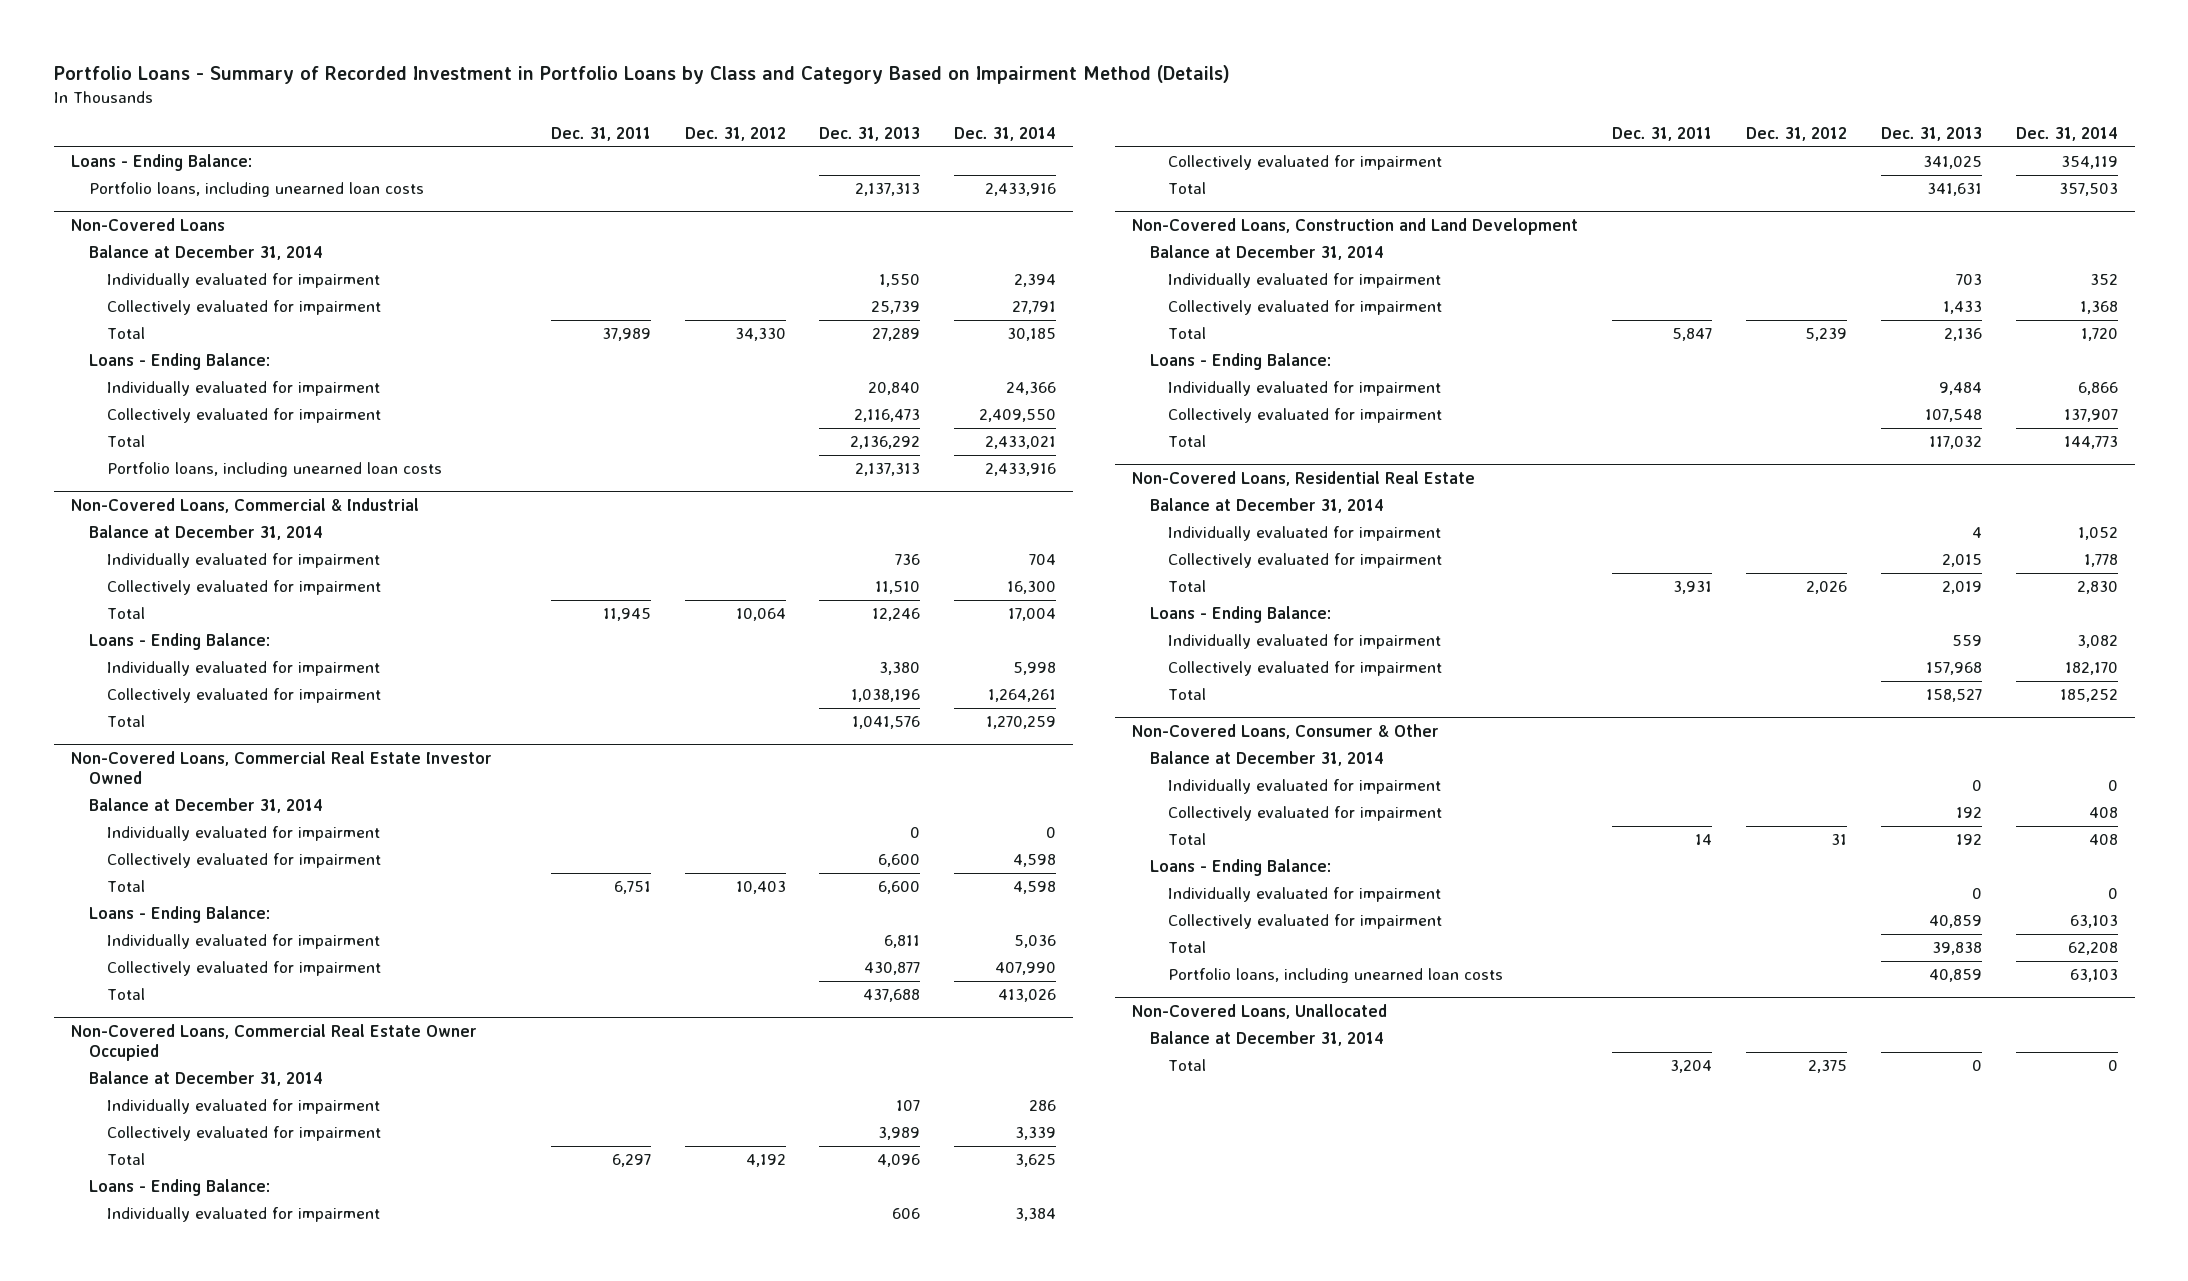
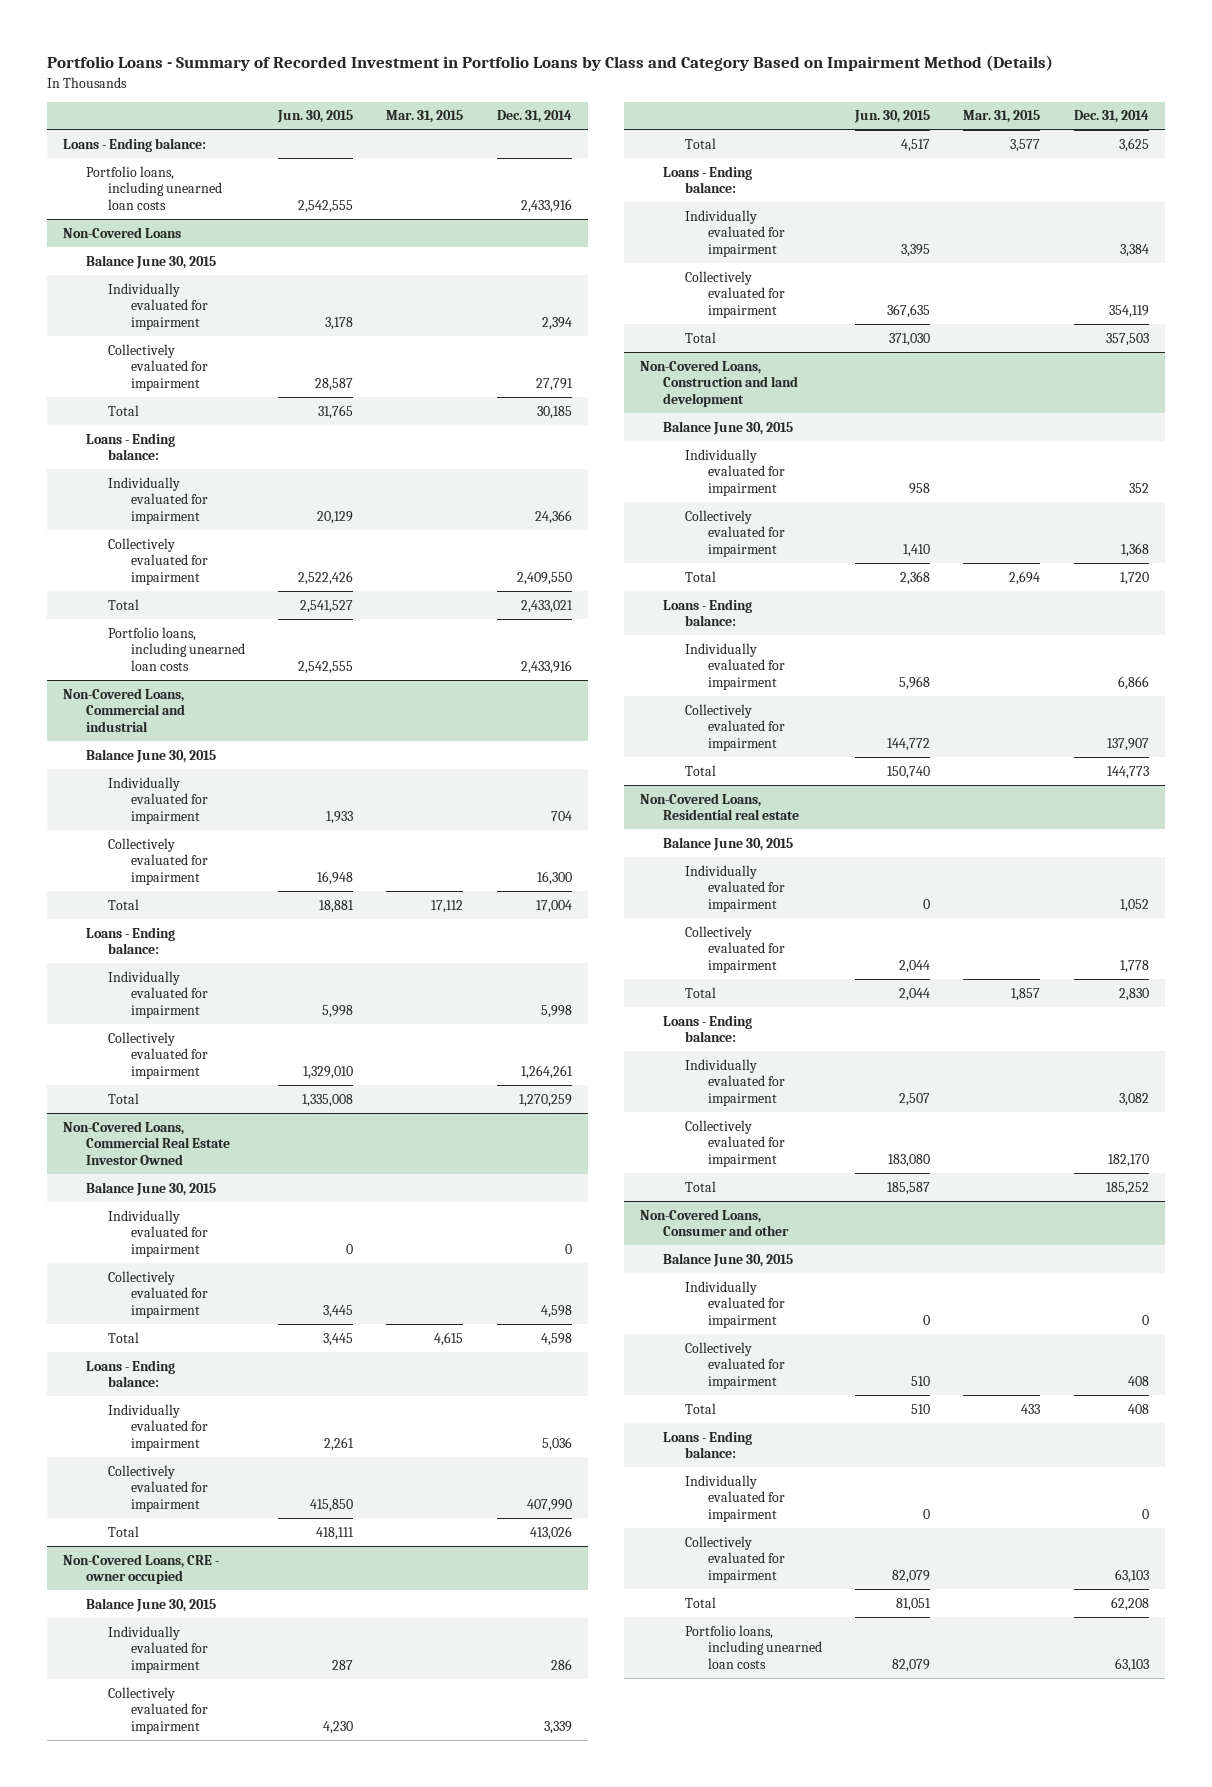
- | Dec. 31, 2011 | Dec. 31, 2012 | Dec. 31, 2013 | Dec. 31, 2014
+ | Jun. 30, 2015 | Mar. 31, 2015 | Dec. 31, 2014
- Loans - Ending Balance:
+ Loans - Ending balance:
@ Non-Covered Loans
- Balance at December 31, 2014
+ Balance June 30, 2015
- Loans - Ending Balance:
+ Loans - Ending balance:
- Non-Covered Loans, Commercial & Industrial
- Balance at December 31, 2014
+ Non-Covered Loans, Commercial and industrial
+ Balance June 30, 2015
- Loans - Ending Balance:
+ Loans - Ending balance:
@ Non-Covered Loans, Commercial Real Estate Investor Owned
- Balance at December 31, 2014
+ Balance June 30, 2015
- Loans - Ending Balance:
+ Loans - Ending balance:
- Non-Covered Loans, Commercial Real Estate Owner Occupied
- Balance at December 31, 2014
+ Non-Covered Loans, CRE - owner occupied
+ Balance June 30, 2015
- Loans - Ending Balance:
+ Loans - Ending balance:
- Non-Covered Loans, Construction and Land Development
- Balance at December 31, 2014
+ Non-Covered Loans, Construction and land development
+ Balance June 30, 2015
- Loans - Ending Balance:
+ Loans - Ending balance:
- Non-Covered Loans, Residential Real Estate
- Balance at December 31, 2014
+ Non-Covered Loans, Residential real estate
+ Balance June 30, 2015
- Loans - Ending Balance:
+ Loans - Ending balance:
- Non-Covered Loans, Consumer & Other
- Balance at December 31, 2014
+ Non-Covered Loans, Consumer and other
+ Balance June 30, 2015
- Loans - Ending Balance:
+ Loans - Ending balance:
- Non-Covered Loans, Unallocated
- Balance at December 31, 2014
- Total | 3,204 | 2,375 | 0 | 0

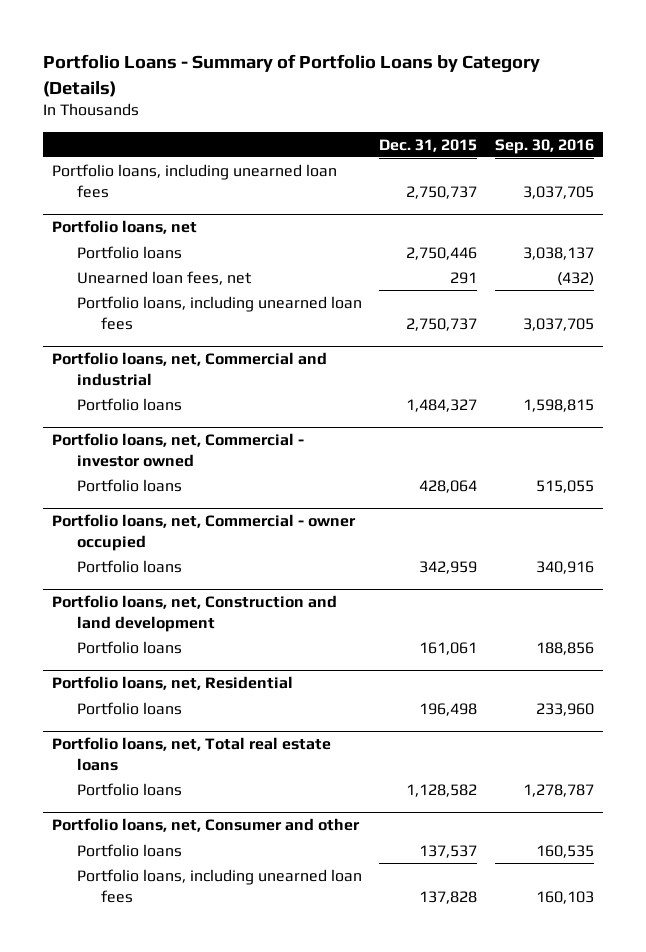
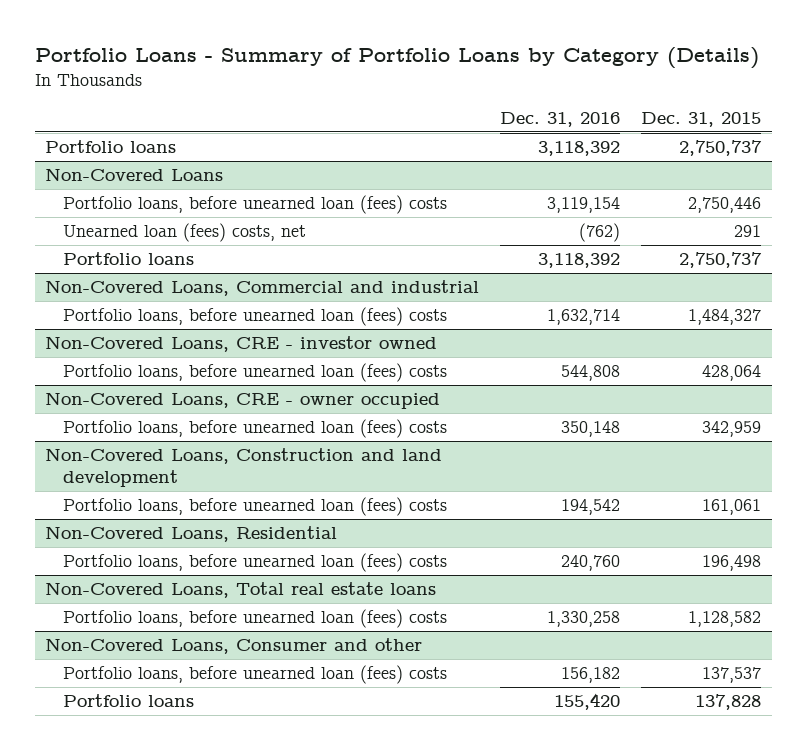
- | Dec. 31, 2015 | Sep. 30, 2016
+ | Dec. 31, 2016 | Dec. 31, 2015
- Portfolio loans, including unearned loan fees | 2,750,737 | 3,037,705
- Portfolio loans, net
- Portfolio loans | 2,750,446 | 3,038,137
- Unearned loan fees, net | 291 | (432)
- Portfolio loans, including unearned loan fees | 2,750,737 | 3,037,705
- Portfolio loans, net, Commercial and industrial
- Portfolio loans | 1,484,327 | 1,598,815
- Portfolio loans, net, Commercial - investor owned
- Portfolio loans | 428,064 | 515,055
- Portfolio loans, net, Commercial - owner occupied
- Portfolio loans | 342,959 | 340,916
- Portfolio loans, net, Construction and land development
- Portfolio loans | 161,061 | 188,856
- Portfolio loans, net, Residential
- Portfolio loans | 196,498 | 233,960
- Portfolio loans, net, Total real estate loans
- Portfolio loans | 1,128,582 | 1,278,787
- Portfolio loans, net, Consumer and other
- Portfolio loans | 137,537 | 160,535
- Portfolio loans, including unearned loan fees | 137,828 | 160,103
+ Portfolio loans | 3,118,392 | 2,750,737
+ Non-Covered Loans
+ Portfolio loans, before unearned loan (fees) costs | 3,119,154 | 2,750,446
+ Unearned loan (fees) costs, net | (762) | 291
+ Portfolio loans | 3,118,392 | 2,750,737
+ Non-Covered Loans, Commercial and industrial
+ Portfolio loans, before unearned loan (fees) costs | 1,632,714 | 1,484,327
+ Non-Covered Loans, CRE - investor owned
+ Portfolio loans, before unearned loan (fees) costs | 544,808 | 428,064
+ Non-Covered Loans, CRE - owner occupied
+ Portfolio loans, before unearned loan (fees) costs | 350,148 | 342,959
+ Non-Covered Loans, Construction and land development
+ Portfolio loans, before unearned loan (fees) costs | 194,542 | 161,061
+ Non-Covered Loans, Residential
+ Portfolio loans, before unearned loan (fees) costs | 240,760 | 196,498
+ Non-Covered Loans, Total real estate loans
+ Portfolio loans, before unearned loan (fees) costs | 1,330,258 | 1,128,582
+ Non-Covered Loans, Consumer and other
+ Portfolio loans, before unearned loan (fees) costs | 156,182 | 137,537
+ Portfolio loans | 155,420 | 137,828

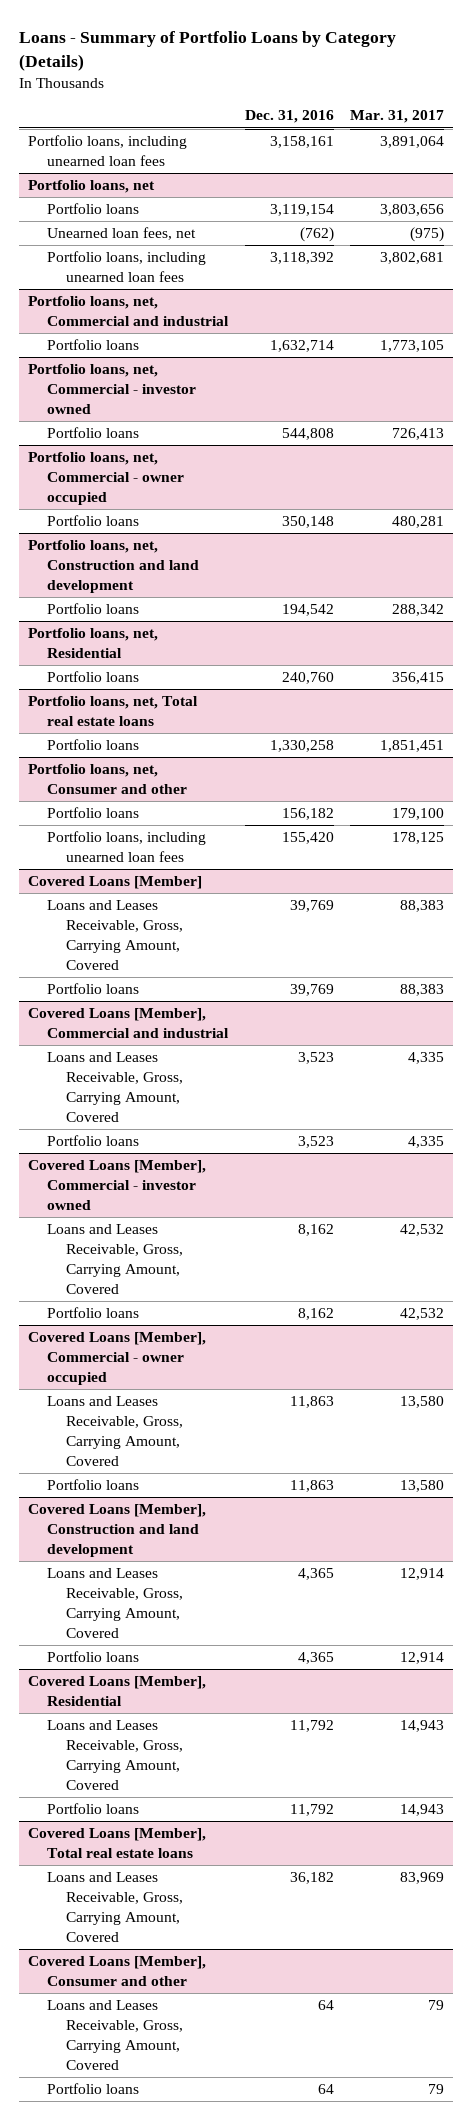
- Portfolio Loans - Summary of Portfolio Loans by Category (Details)
+ Loans - Summary of Portfolio Loans by Category (Details)
- | Dec. 31, 2016 | Dec. 31, 2015
+ | Dec. 31, 2016 | Mar. 31, 2017
- Portfolio loans | 3,118,392 | 2,750,737
- Non-Covered Loans
- Portfolio loans, before unearned loan (fees) costs | 3,119,154 | 2,750,446
- Unearned loan (fees) costs, net | (762) | 291
- Portfolio loans | 3,118,392 | 2,750,737
- Non-Covered Loans, Commercial and industrial
- Portfolio loans, before unearned loan (fees) costs | 1,632,714 | 1,484,327
- Non-Covered Loans, CRE - investor owned
- Portfolio loans, before unearned loan (fees) costs | 544,808 | 428,064
- Non-Covered Loans, CRE - owner occupied
- Portfolio loans, before unearned loan (fees) costs | 350,148 | 342,959
- Non-Covered Loans, Construction and land development
- Portfolio loans, before unearned loan (fees) costs | 194,542 | 161,061
- Non-Covered Loans, Residential
- Portfolio loans, before unearned loan (fees) costs | 240,760 | 196,498
- Non-Covered Loans, Total real estate loans
- Portfolio loans, before unearned loan (fees) costs | 1,330,258 | 1,128,582
- Non-Covered Loans, Consumer and other
- Portfolio loans, before unearned loan (fees) costs | 156,182 | 137,537
- Portfolio loans | 155,420 | 137,828
+ Portfolio loans, including unearned loan fees | 3,158,161 | 3,891,064
+ Portfolio loans, net
+ Portfolio loans | 3,119,154 | 3,803,656
+ Unearned loan fees, net | (762) | (975)
+ Portfolio loans, including unearned loan fees | 3,118,392 | 3,802,681
+ Portfolio loans, net, Commercial and industrial
+ Portfolio loans | 1,632,714 | 1,773,105
+ Portfolio loans, net, Commercial - investor owned
+ Portfolio loans | 544,808 | 726,413
+ Portfolio loans, net, Commercial - owner occupied
+ Portfolio loans | 350,148 | 480,281
+ Portfolio loans, net, Construction and land development
+ Portfolio loans | 194,542 | 288,342
+ Portfolio loans, net, Residential
+ Portfolio loans | 240,760 | 356,415
+ Portfolio loans, net, Total real estate loans
+ Portfolio loans | 1,330,258 | 1,851,451
+ Portfolio loans, net, Consumer and other
+ Portfolio loans | 156,182 | 179,100
+ Portfolio loans, including unearned loan fees | 155,420 | 178,125
+ Covered Loans [Member]
+ Loans and Leases Receivable, Gross, Carrying Amount, Covered | 39,769 | 88,383
+ Portfolio loans | 39,769 | 88,383
+ Covered Loans [Member], Commercial and industrial
+ Loans and Leases Receivable, Gross, Carrying Amount, Covered | 3,523 | 4,335
+ Portfolio loans | 3,523 | 4,335
+ Covered Loans [Member], Commercial - investor owned
+ Loans and Leases Receivable, Gross, Carrying Amount, Covered | 8,162 | 42,532
+ Portfolio loans | 8,162 | 42,532
+ Covered Loans [Member], Commercial - owner occupied
+ Loans and Leases Receivable, Gross, Carrying Amount, Covered | 11,863 | 13,580
+ Portfolio loans | 11,863 | 13,580
+ Covered Loans [Member], Construction and land development
+ Loans and Leases Receivable, Gross, Carrying Amount, Covered | 4,365 | 12,914
+ Portfolio loans | 4,365 | 12,914
+ Covered Loans [Member], Residential
+ Loans and Leases Receivable, Gross, Carrying Amount, Covered | 11,792 | 14,943
+ Portfolio loans | 11,792 | 14,943
+ Covered Loans [Member], Total real estate loans
+ Loans and Leases Receivable, Gross, Carrying Amount, Covered | 36,182 | 83,969
+ Covered Loans [Member], Consumer and other
+ Loans and Leases Receivable, Gross, Carrying Amount, Covered | 64 | 79
+ Portfolio loans | 64 | 79

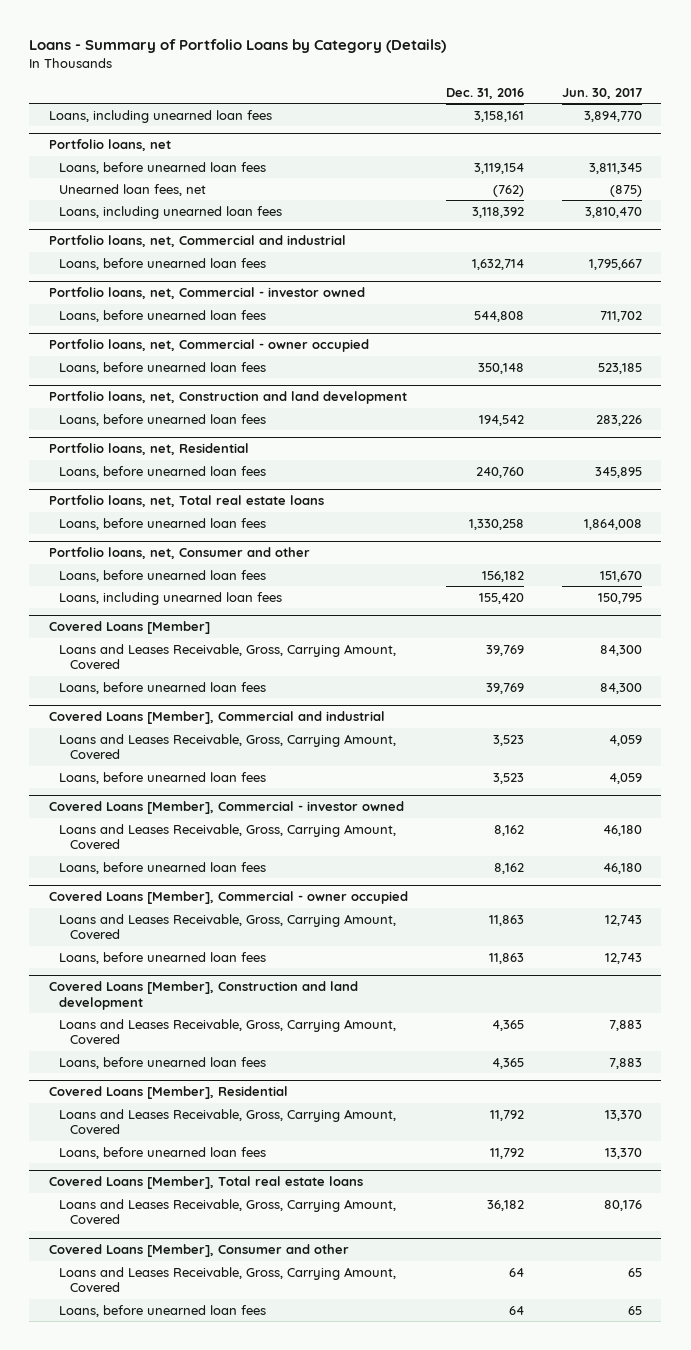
- | Dec. 31, 2016 | Mar. 31, 2017
+ | Dec. 31, 2016 | Jun. 30, 2017
- Portfolio loans, including unearned loan fees | 3,158,161 | 3,891,064
+ Loans, including unearned loan fees | 3,158,161 | 3,894,770
@ Portfolio loans, net
- Portfolio loans | 3,119,154 | 3,803,656
+ Loans, before unearned loan fees | 3,119,154 | 3,811,345
- Portfolio loans, including unearned loan fees | 3,118,392 | 3,802,681
+ Loans, including unearned loan fees | 3,118,392 | 3,810,470
@ Portfolio loans, net, Commercial and industrial
- Portfolio loans | 1,632,714 | 1,773,105
+ Loans, before unearned loan fees | 1,632,714 | 1,795,667
@ Portfolio loans, net, Commercial - investor owned
- Portfolio loans | 544,808 | 726,413
+ Loans, before unearned loan fees | 544,808 | 711,702
@ Portfolio loans, net, Commercial - owner occupied
- Portfolio loans | 350,148 | 480,281
+ Loans, before unearned loan fees | 350,148 | 523,185
@ Portfolio loans, net, Construction and land development
- Portfolio loans | 194,542 | 288,342
+ Loans, before unearned loan fees | 194,542 | 283,226
@ Portfolio loans, net, Residential
- Portfolio loans | 240,760 | 356,415
+ Loans, before unearned loan fees | 240,760 | 345,895
@ Portfolio loans, net, Total real estate loans
- Portfolio loans | 1,330,258 | 1,851,451
+ Loans, before unearned loan fees | 1,330,258 | 1,864,008
@ Portfolio loans, net, Consumer and other
- Portfolio loans | 156,182 | 179,100
- Portfolio loans, including unearned loan fees | 155,420 | 178,125
+ Loans, before unearned loan fees | 156,182 | 151,670
+ Loans, including unearned loan fees | 155,420 | 150,795
@ Covered Loans [Member]
- Portfolio loans | 39,769 | 88,383
+ Loans, before unearned loan fees | 39,769 | 84,300
@ Covered Loans [Member], Commercial and industrial
- Portfolio loans | 3,523 | 4,335
+ Loans, before unearned loan fees | 3,523 | 4,059
@ Covered Loans [Member], Commercial - investor owned
- Portfolio loans | 8,162 | 42,532
+ Loans, before unearned loan fees | 8,162 | 46,180
@ Covered Loans [Member], Commercial - owner occupied
- Portfolio loans | 11,863 | 13,580
+ Loans, before unearned loan fees | 11,863 | 12,743
@ Covered Loans [Member], Construction and land development
- Portfolio loans | 4,365 | 12,914
+ Loans, before unearned loan fees | 4,365 | 7,883
@ Covered Loans [Member], Residential
- Portfolio loans | 11,792 | 14,943
+ Loans, before unearned loan fees | 11,792 | 13,370
@ Covered Loans [Member], Consumer and other
- Portfolio loans | 64 | 79
+ Loans, before unearned loan fees | 64 | 65

